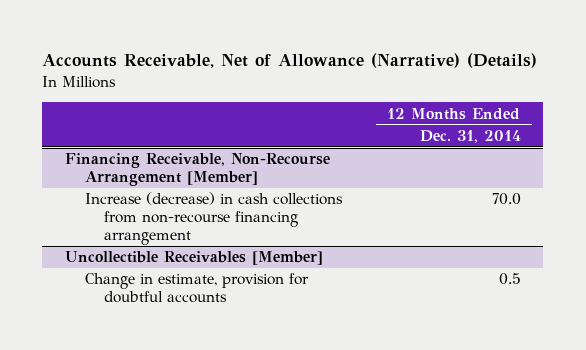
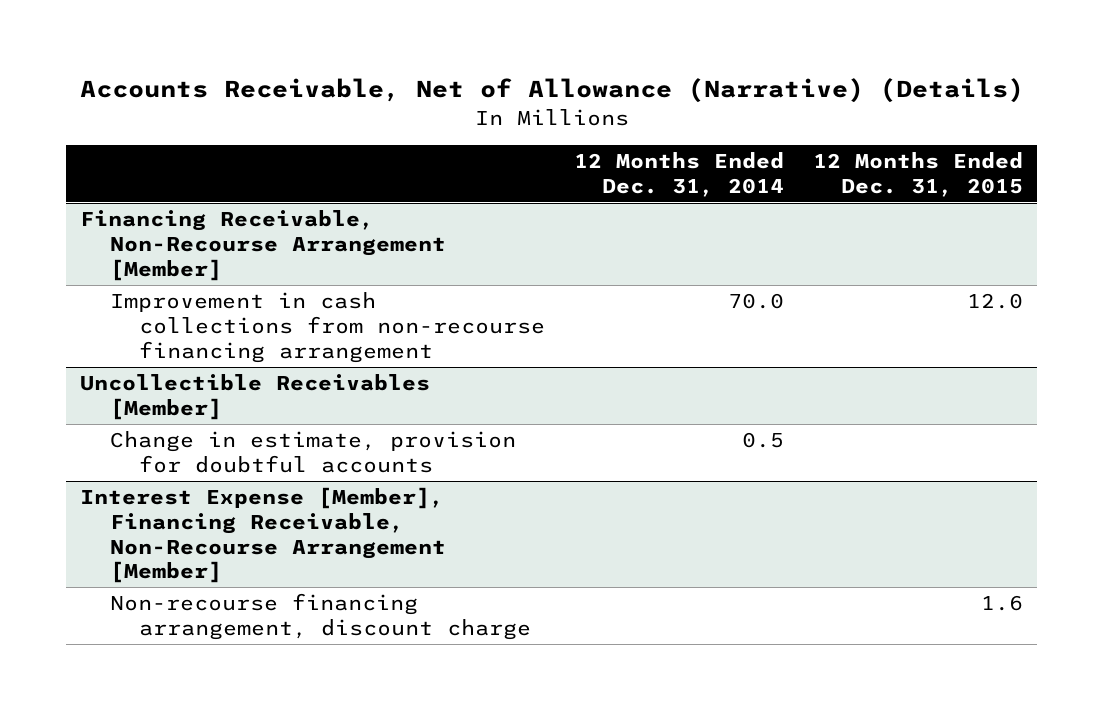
- | 12 Months Ended Dec. 31, 2014
+ | 12 Months Ended Dec. 31, 2014 | 12 Months Ended Dec. 31, 2015
@ Financing Receivable, Non-Recourse Arrangement [Member]
- Increase (decrease) in cash collections from non-recourse financing arrangement | 70.0
+ Improvement in cash collections from non-recourse financing arrangement | 70.0 | 12.0
+ Interest Expense [Member], Financing Receivable, Non-Recourse Arrangement [Member]
+ Non-recourse financing arrangement, discount charge | | 1.6

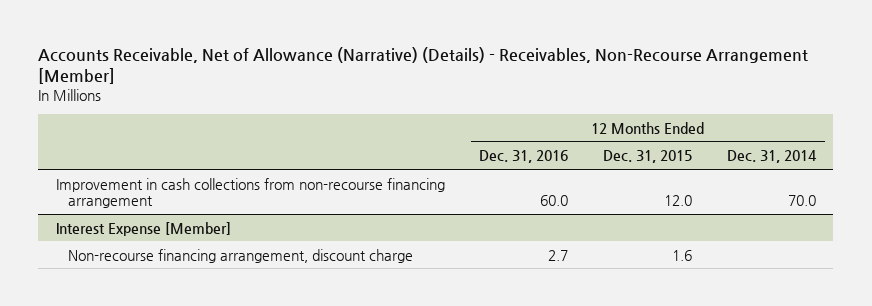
- Accounts Receivable, Net of Allowance (Narrative) (Details)
+ Accounts Receivable, Net of Allowance (Narrative) (Details) - Receivables, Non-Recourse Arrangement [Member]
- | 12 Months Ended Dec. 31, 2014 | 12 Months Ended Dec. 31, 2015
+ | 12 Months Ended Dec. 31, 2016 | 12 Months Ended Dec. 31, 2015 | 12 Months Ended Dec. 31, 2014
- Financing Receivable, Non-Recourse Arrangement [Member]
- Uncollectible Receivables [Member]
- Change in estimate, provision for doubtful accounts | 0.5 |
- Interest Expense [Member], Financing Receivable, Non-Recourse Arrangement [Member]
+ Interest Expense [Member]

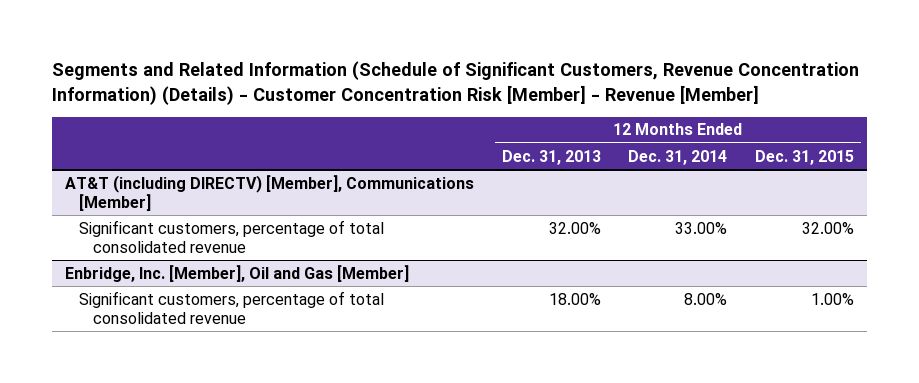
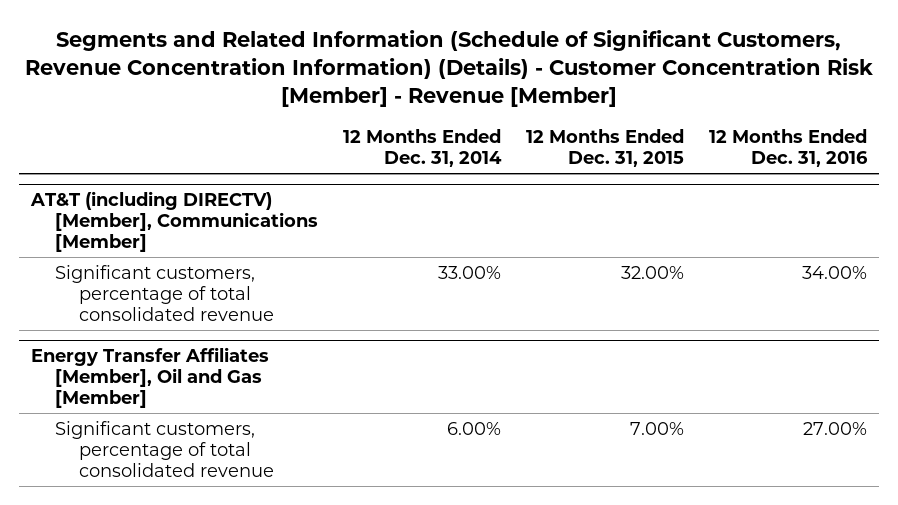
- | 12 Months Ended Dec. 31, 2013 | 12 Months Ended Dec. 31, 2014 | 12 Months Ended Dec. 31, 2015
+ | 12 Months Ended Dec. 31, 2014 | 12 Months Ended Dec. 31, 2015 | 12 Months Ended Dec. 31, 2016
- Enbridge, Inc. [Member], Oil and Gas [Member]
- Significant customers, percentage of total consolidated revenue | 18.00% | 8.00% | 1.00%
+ Energy Transfer Affiliates [Member], Oil and Gas [Member]
+ Significant customers, percentage of total consolidated revenue | 6.00% | 7.00% | 27.00%

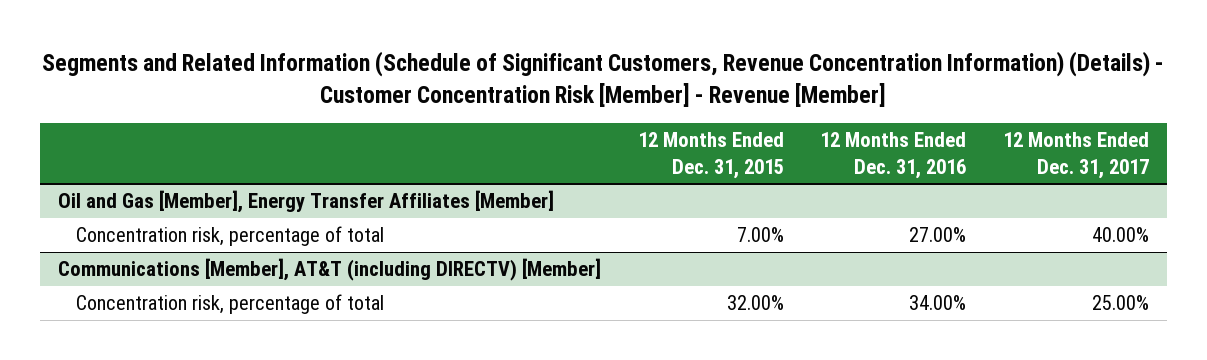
- | 12 Months Ended Dec. 31, 2014 | 12 Months Ended Dec. 31, 2015 | 12 Months Ended Dec. 31, 2016
+ | 12 Months Ended Dec. 31, 2015 | 12 Months Ended Dec. 31, 2016 | 12 Months Ended Dec. 31, 2017
- AT&T (including DIRECTV) [Member], Communications [Member]
- Significant customers, percentage of total consolidated revenue | 33.00% | 32.00% | 34.00%
- Energy Transfer Affiliates [Member], Oil and Gas [Member]
- Significant customers, percentage of total consolidated revenue | 6.00% | 7.00% | 27.00%
+ Oil and Gas [Member], Energy Transfer Affiliates [Member]
+ Concentration risk, percentage of total | 7.00% | 27.00% | 40.00%
+ Communications [Member], AT&T (including DIRECTV) [Member]
+ Concentration risk, percentage of total | 32.00% | 34.00% | 25.00%

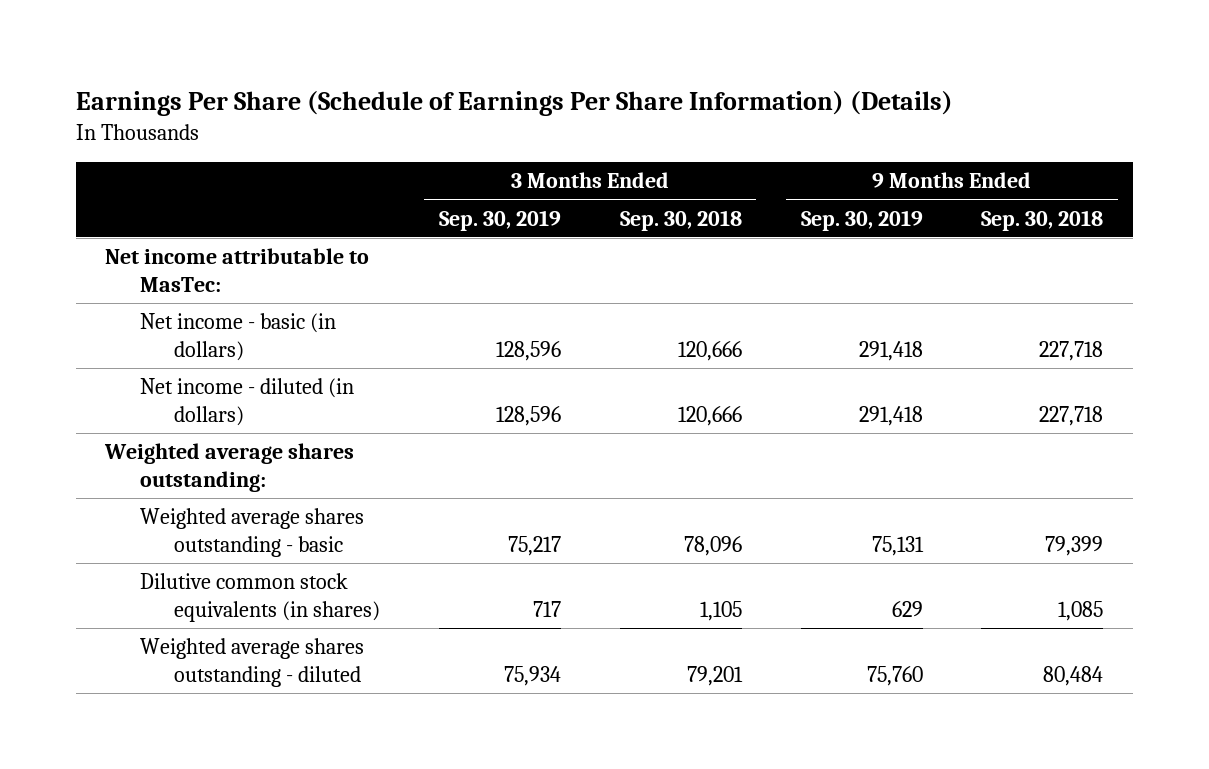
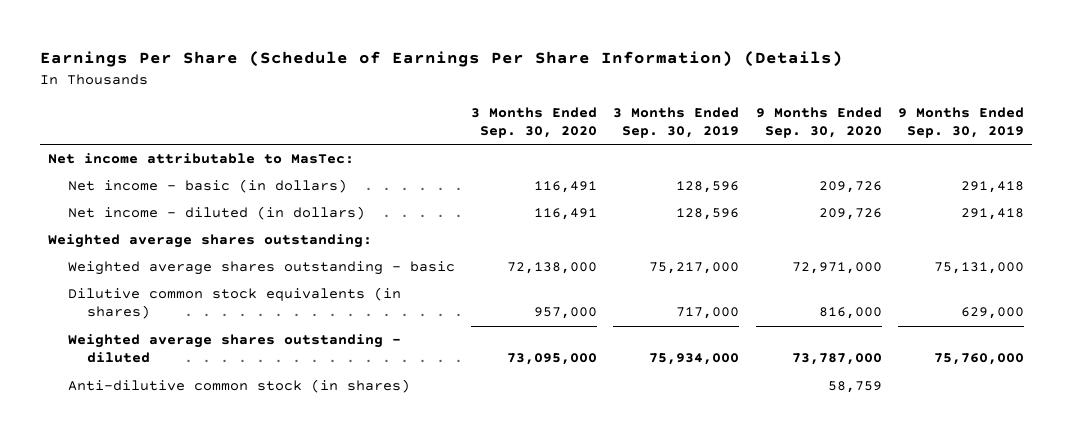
- | 3 Months Ended Sep. 30, 2019 | 3 Months Ended Sep. 30, 2018 | 9 Months Ended Sep. 30, 2019 | 9 Months Ended Sep. 30, 2018
+ | 3 Months Ended Sep. 30, 2020 | 3 Months Ended Sep. 30, 2019 | 9 Months Ended Sep. 30, 2020 | 9 Months Ended Sep. 30, 2019
- Weighted average shares outstanding - basic | 75,217 | 78,096 | 75,131 | 79,399
- Dilutive common stock equivalents (in shares) | 717 | 1,105 | 629 | 1,085
- Weighted average shares outstanding - diluted | 75,934 | 79,201 | 75,760 | 80,484
+ Weighted average shares outstanding - basic | 72,138,000 | 75,217,000 | 72,971,000 | 75,131,000
+ Dilutive common stock equivalents (in shares) | 957,000 | 717,000 | 816,000 | 629,000
+ Weighted average shares outstanding - diluted | 73,095,000 | 75,934,000 | 73,787,000 | 75,760,000
+ Anti-dilutive common stock (in shares) | | | 58,759 |

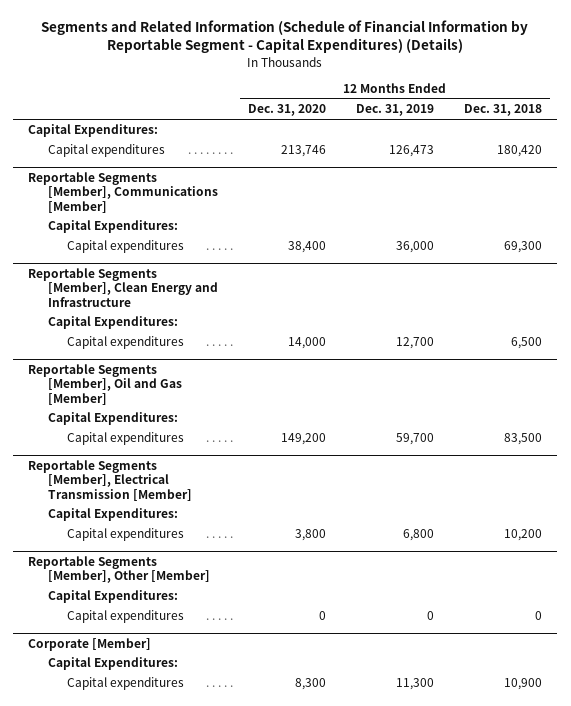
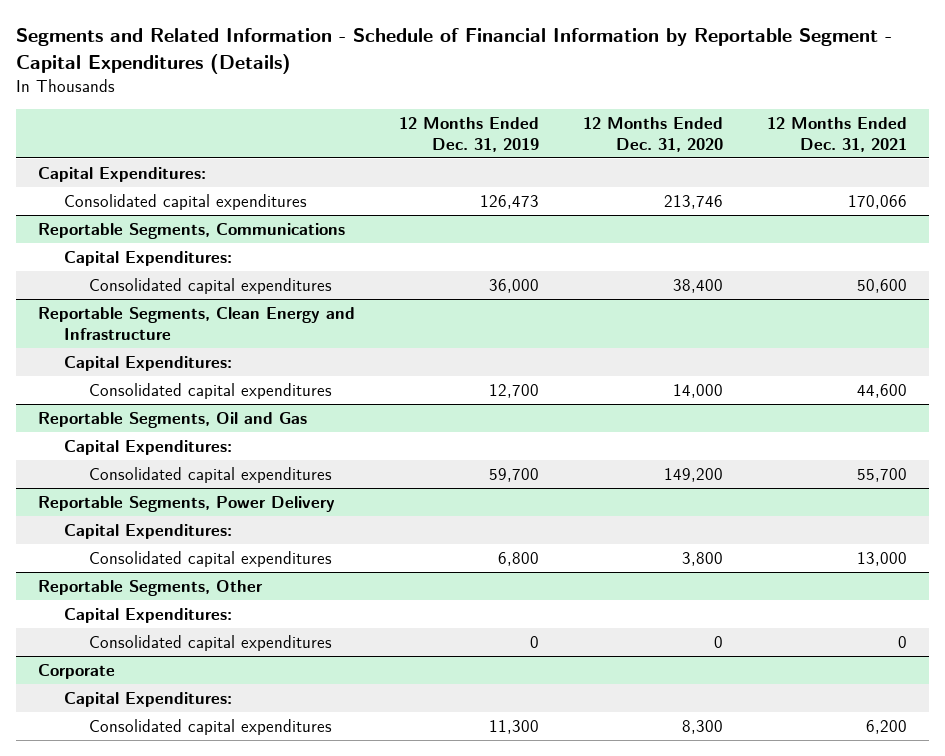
- Segments and Related Information (Schedule of Financial Information by Reportable Segment - Capital Expenditures) (Details)
+ Segments and Related Information - Schedule of Financial Information by Reportable Segment - Capital Expenditures (Details)
- | 12 Months Ended Dec. 31, 2020 | 12 Months Ended Dec. 31, 2019 | 12 Months Ended Dec. 31, 2018
+ | 12 Months Ended Dec. 31, 2019 | 12 Months Ended Dec. 31, 2020 | 12 Months Ended Dec. 31, 2021
- Capital expenditures | 213,746 | 126,473 | 180,420
- Reportable Segments [Member], Communications [Member]
+ Consolidated capital expenditures | 126,473 | 213,746 | 170,066
+ Reportable Segments, Communications
- Capital expenditures | 38,400 | 36,000 | 69,300
- Reportable Segments [Member], Clean Energy and Infrastructure
+ Consolidated capital expenditures | 36,000 | 38,400 | 50,600
+ Reportable Segments, Clean Energy and Infrastructure
- Capital expenditures | 14,000 | 12,700 | 6,500
- Reportable Segments [Member], Oil and Gas [Member]
+ Consolidated capital expenditures | 12,700 | 14,000 | 44,600
+ Reportable Segments, Oil and Gas
- Capital expenditures | 149,200 | 59,700 | 83,500
- Reportable Segments [Member], Electrical Transmission [Member]
+ Consolidated capital expenditures | 59,700 | 149,200 | 55,700
+ Reportable Segments, Power Delivery
- Capital expenditures | 3,800 | 6,800 | 10,200
- Reportable Segments [Member], Other [Member]
+ Consolidated capital expenditures | 6,800 | 3,800 | 13,000
+ Reportable Segments, Other
- Capital expenditures | 0 | 0 | 0
- Corporate [Member]
+ Consolidated capital expenditures | 0 | 0 | 0
+ Corporate
- Capital expenditures | 8,300 | 11,300 | 10,900
+ Consolidated capital expenditures | 11,300 | 8,300 | 6,200

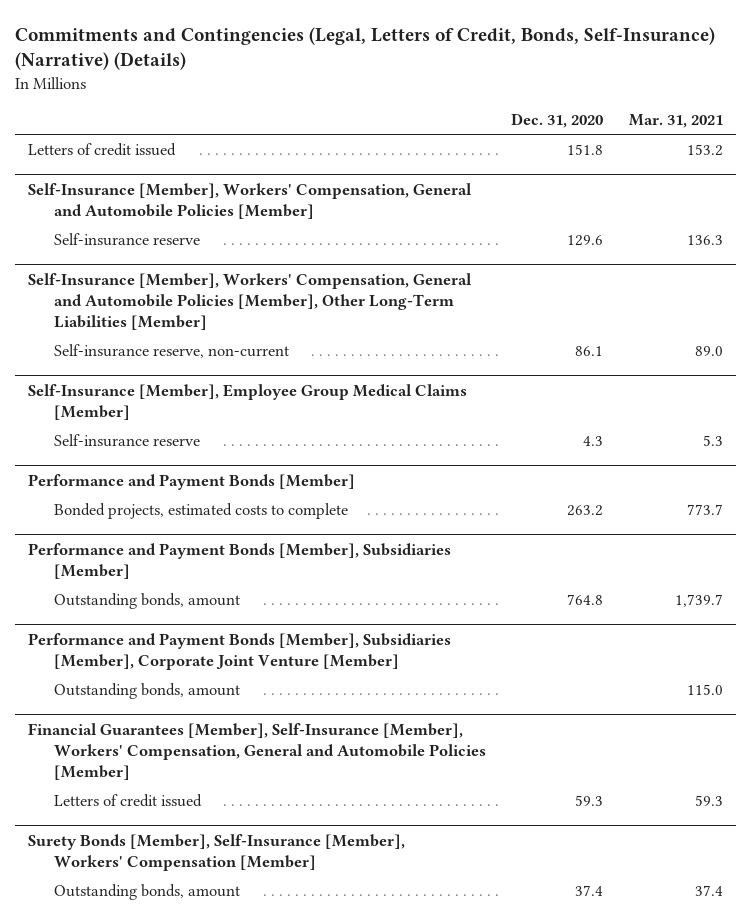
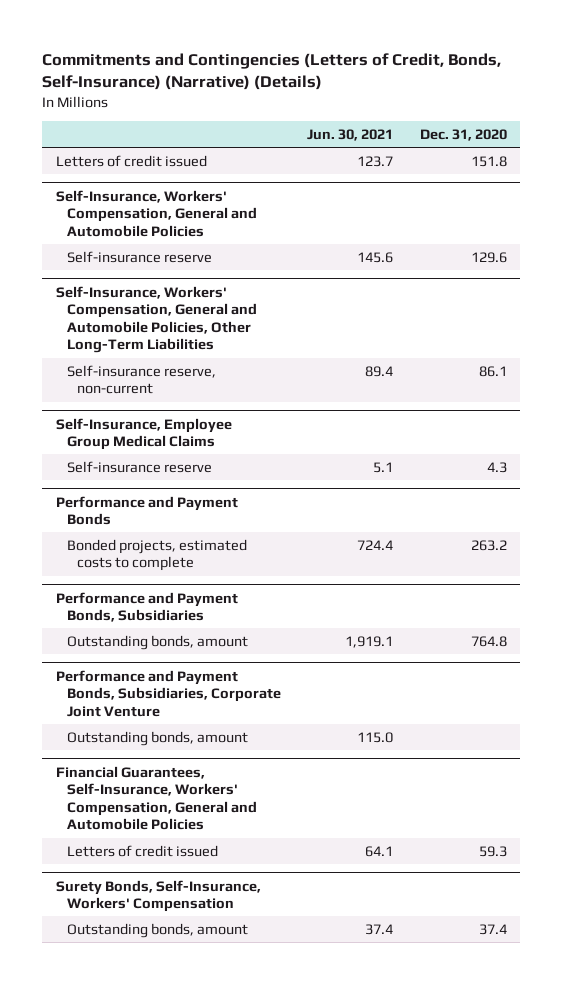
- Commitments and Contingencies (Legal, Letters of Credit, Bonds, Self-Insurance) (Narrative) (Details)
+ Commitments and Contingencies (Letters of Credit, Bonds, Self-Insurance) (Narrative) (Details)
- | Dec. 31, 2020 | Mar. 31, 2021
+ | Jun. 30, 2021 | Dec. 31, 2020
- Self-Insurance [Member], Workers' Compensation, General and Automobile Policies [Member]
+ Self-Insurance, Workers' Compensation, General and Automobile Policies
- Self-Insurance [Member], Workers' Compensation, General and Automobile Policies [Member], Other Long-Term Liabilities [Member]
+ Self-Insurance, Workers' Compensation, General and Automobile Policies, Other Long-Term Liabilities
- Self-Insurance [Member], Employee Group Medical Claims [Member]
+ Self-Insurance, Employee Group Medical Claims
- Performance and Payment Bonds [Member]
+ Performance and Payment Bonds
- Performance and Payment Bonds [Member], Subsidiaries [Member]
+ Performance and Payment Bonds, Subsidiaries
- Performance and Payment Bonds [Member], Subsidiaries [Member], Corporate Joint Venture [Member]
+ Performance and Payment Bonds, Subsidiaries, Corporate Joint Venture
- Financial Guarantees [Member], Self-Insurance [Member], Workers' Compensation, General and Automobile Policies [Member]
+ Financial Guarantees, Self-Insurance, Workers' Compensation, General and Automobile Policies
- Surety Bonds [Member], Self-Insurance [Member], Workers' Compensation [Member]
+ Surety Bonds, Self-Insurance, Workers' Compensation

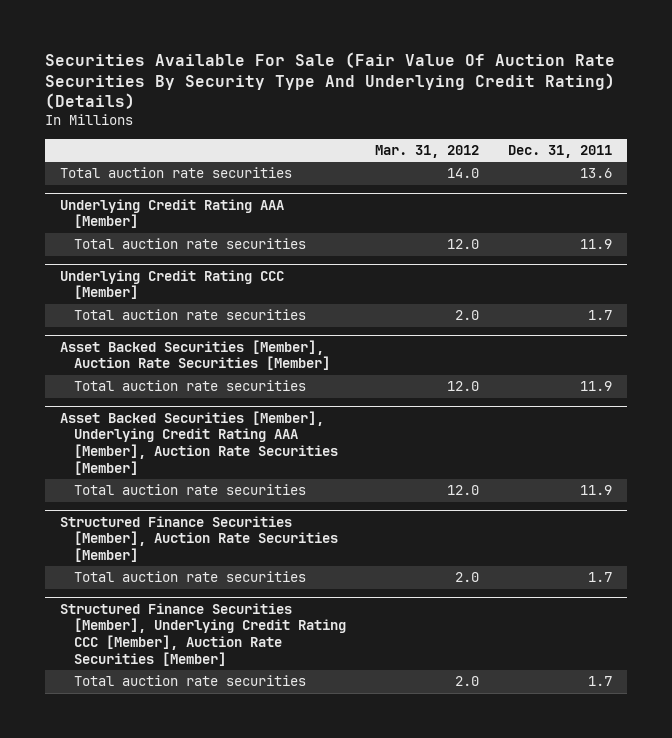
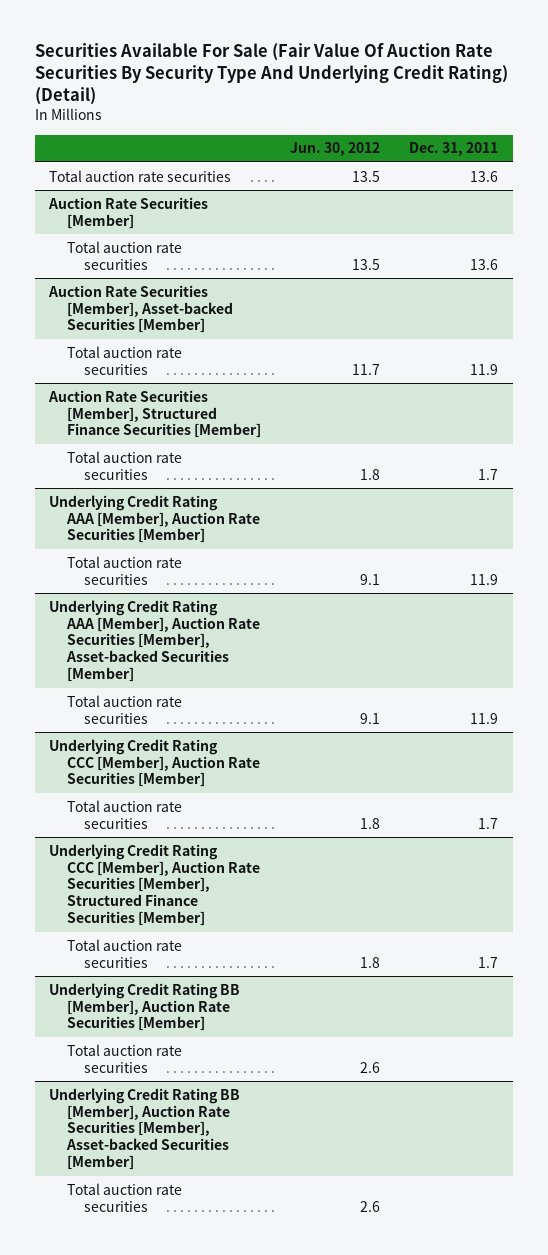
- Securities Available For Sale (Fair Value Of Auction Rate Securities By Security Type And Underlying Credit Rating) (Details)
+ Securities Available For Sale (Fair Value Of Auction Rate Securities By Security Type And Underlying Credit Rating) (Detail)
- | Mar. 31, 2012 | Dec. 31, 2011
+ | Jun. 30, 2012 | Dec. 31, 2011
- Underlying Credit Rating AAA [Member]
+ Auction Rate Securities [Member]
+ Total auction rate securities | 13.5 | 13.6
+ Auction Rate Securities [Member], Asset-backed Securities [Member]
- Underlying Credit Rating CCC [Member]
+ Auction Rate Securities [Member], Structured Finance Securities [Member]
- Asset Backed Securities [Member], Auction Rate Securities [Member]
+ Underlying Credit Rating AAA [Member], Auction Rate Securities [Member]
- Asset Backed Securities [Member], Underlying Credit Rating AAA [Member], Auction Rate Securities [Member]
+ Underlying Credit Rating AAA [Member], Auction Rate Securities [Member], Asset-backed Securities [Member]
- Structured Finance Securities [Member], Auction Rate Securities [Member]
+ Underlying Credit Rating CCC [Member], Auction Rate Securities [Member]
- Structured Finance Securities [Member], Underlying Credit Rating CCC [Member], Auction Rate Securities [Member]
+ Underlying Credit Rating CCC [Member], Auction Rate Securities [Member], Structured Finance Securities [Member]
+ Underlying Credit Rating BB [Member], Auction Rate Securities [Member]
+ Total auction rate securities | 2.6 |
+ Underlying Credit Rating BB [Member], Auction Rate Securities [Member], Asset-backed Securities [Member]
+ Total auction rate securities | 2.6 |

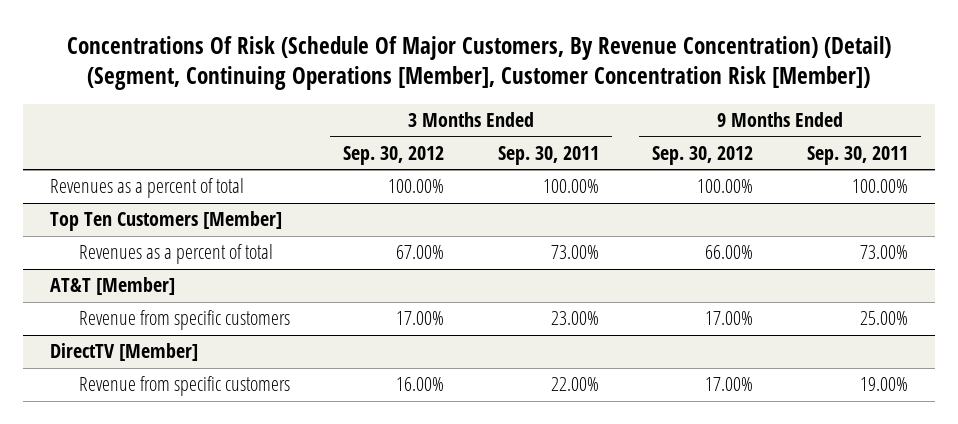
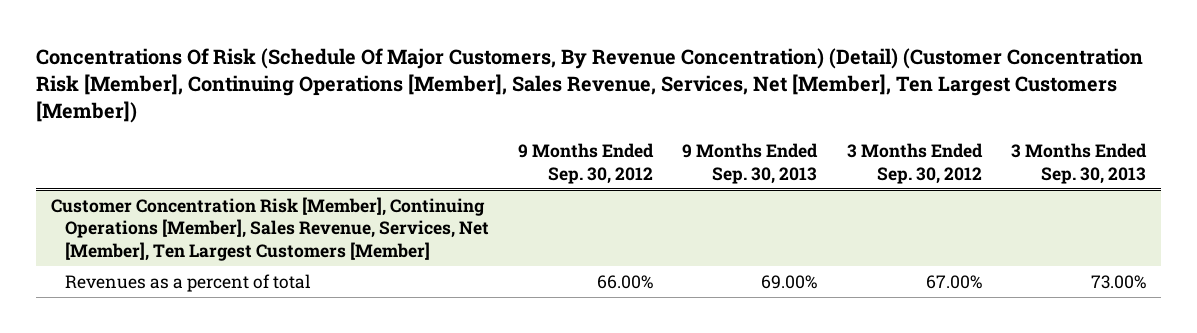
- Concentrations Of Risk (Schedule Of Major Customers, By Revenue Concentration) (Detail) (Segment, Continuing Operations [Member], Customer Concentration Risk [Member])
+ Concentrations Of Risk (Schedule Of Major Customers, By Revenue Concentration) (Detail) (Customer Concentration Risk [Member], Continuing Operations [Member], Sales Revenue, Services, Net [Member], Ten Largest Customers [Member])
- | 3 Months Ended Sep. 30, 2012 | 3 Months Ended Sep. 30, 2011 | 9 Months Ended Sep. 30, 2012 | 9 Months Ended Sep. 30, 2011
+ | 9 Months Ended Sep. 30, 2012 | 9 Months Ended Sep. 30, 2013 | 3 Months Ended Sep. 30, 2012 | 3 Months Ended Sep. 30, 2013
- Revenues as a percent of total | 100.00% | 100.00% | 100.00% | 100.00%
- Top Ten Customers [Member]
+ Customer Concentration Risk [Member], Continuing Operations [Member], Sales Revenue, Services, Net [Member], Ten Largest Customers [Member]
- AT&T [Member]
- Revenue from specific customers | 17.00% | 23.00% | 17.00% | 25.00%
- DirectTV [Member]
- Revenue from specific customers | 16.00% | 22.00% | 17.00% | 19.00%

